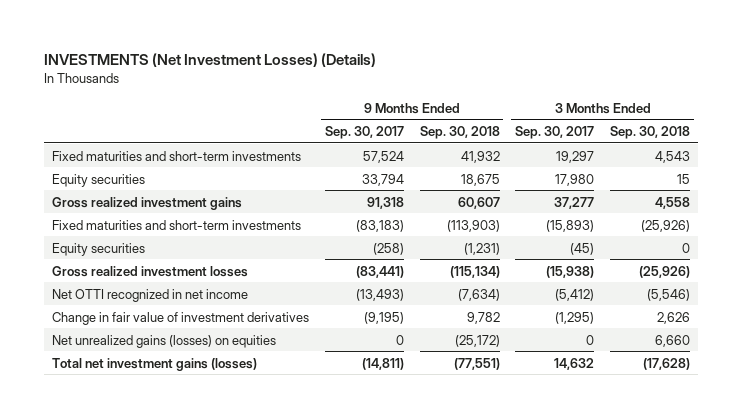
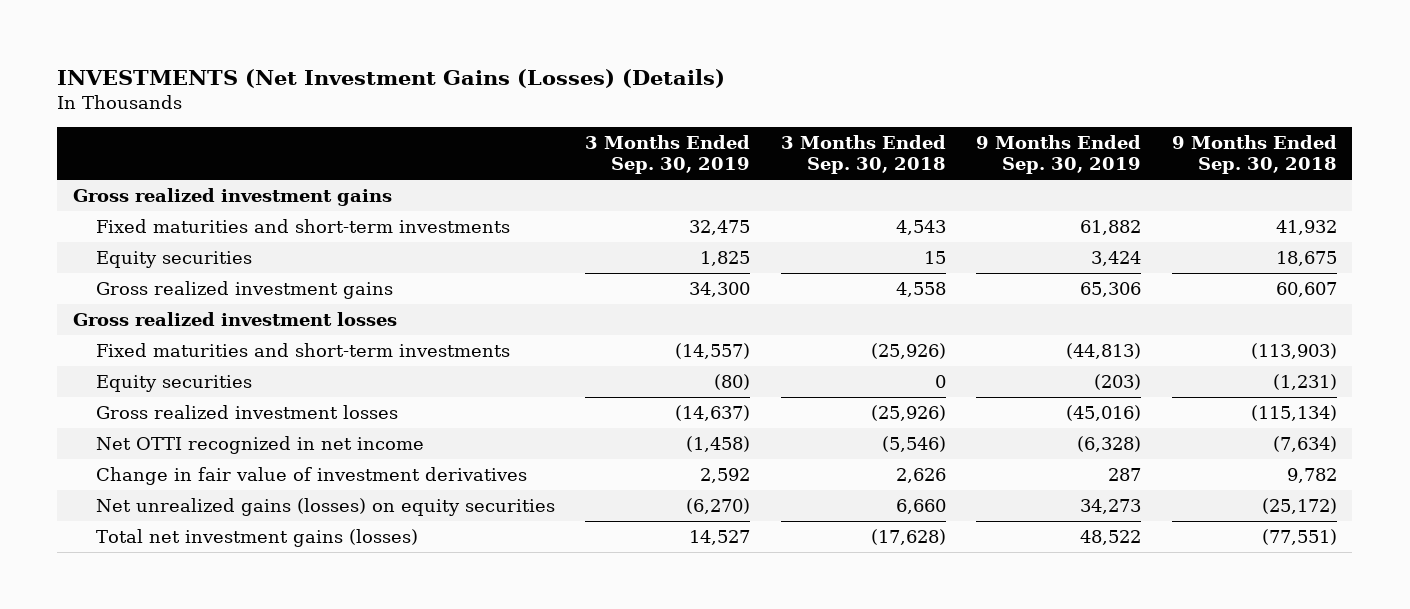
- INVESTMENTS (Net Investment Losses) (Details)
+ INVESTMENTS (Net Investment Gains (Losses) (Details)
- | 9 Months Ended Sep. 30, 2017 | 9 Months Ended Sep. 30, 2018 | 3 Months Ended Sep. 30, 2017 | 3 Months Ended Sep. 30, 2018
+ | 3 Months Ended Sep. 30, 2019 | 3 Months Ended Sep. 30, 2018 | 9 Months Ended Sep. 30, 2019 | 9 Months Ended Sep. 30, 2018
+ Gross realized investment gains
+ Gross realized investment losses
- Net unrealized gains (losses) on equities | 0 | (25,172) | 0 | 6,660
+ Net unrealized gains (losses) on equity securities | (6,270) | 6,660 | 34,273 | (25,172)

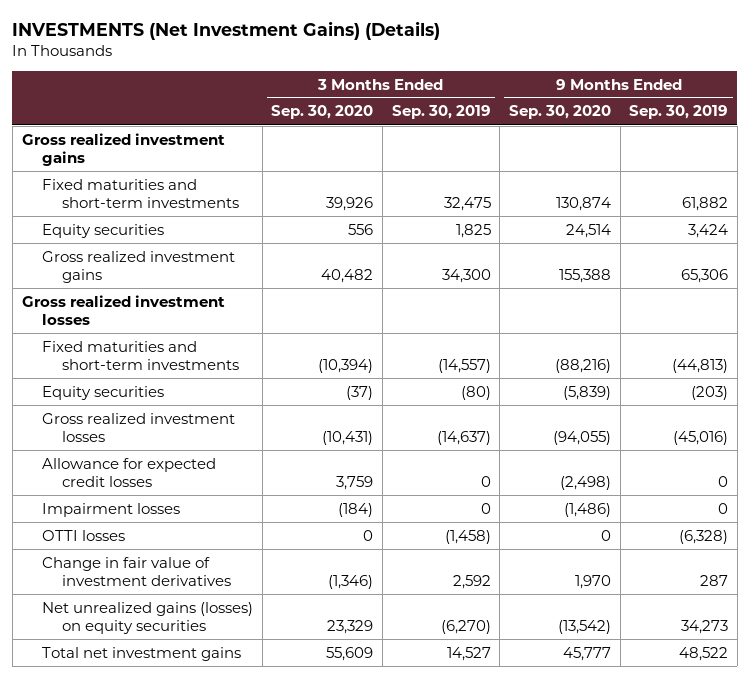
- INVESTMENTS (Net Investment Gains (Losses) (Details)
+ INVESTMENTS (Net Investment Gains) (Details)
- | 3 Months Ended Sep. 30, 2019 | 3 Months Ended Sep. 30, 2018 | 9 Months Ended Sep. 30, 2019 | 9 Months Ended Sep. 30, 2018
+ | 3 Months Ended Sep. 30, 2020 | 3 Months Ended Sep. 30, 2019 | 9 Months Ended Sep. 30, 2020 | 9 Months Ended Sep. 30, 2019
- Net OTTI recognized in net income | (1,458) | (5,546) | (6,328) | (7,634)
+ Allowance for expected credit losses | 3,759 | 0 | (2,498) | 0
+ Impairment losses | (184) | 0 | (1,486) | 0
+ OTTI losses | 0 | (1,458) | 0 | (6,328)
- Total net investment gains (losses) | 14,527 | (17,628) | 48,522 | (77,551)
+ Total net investment gains | 55,609 | 14,527 | 45,777 | 48,522

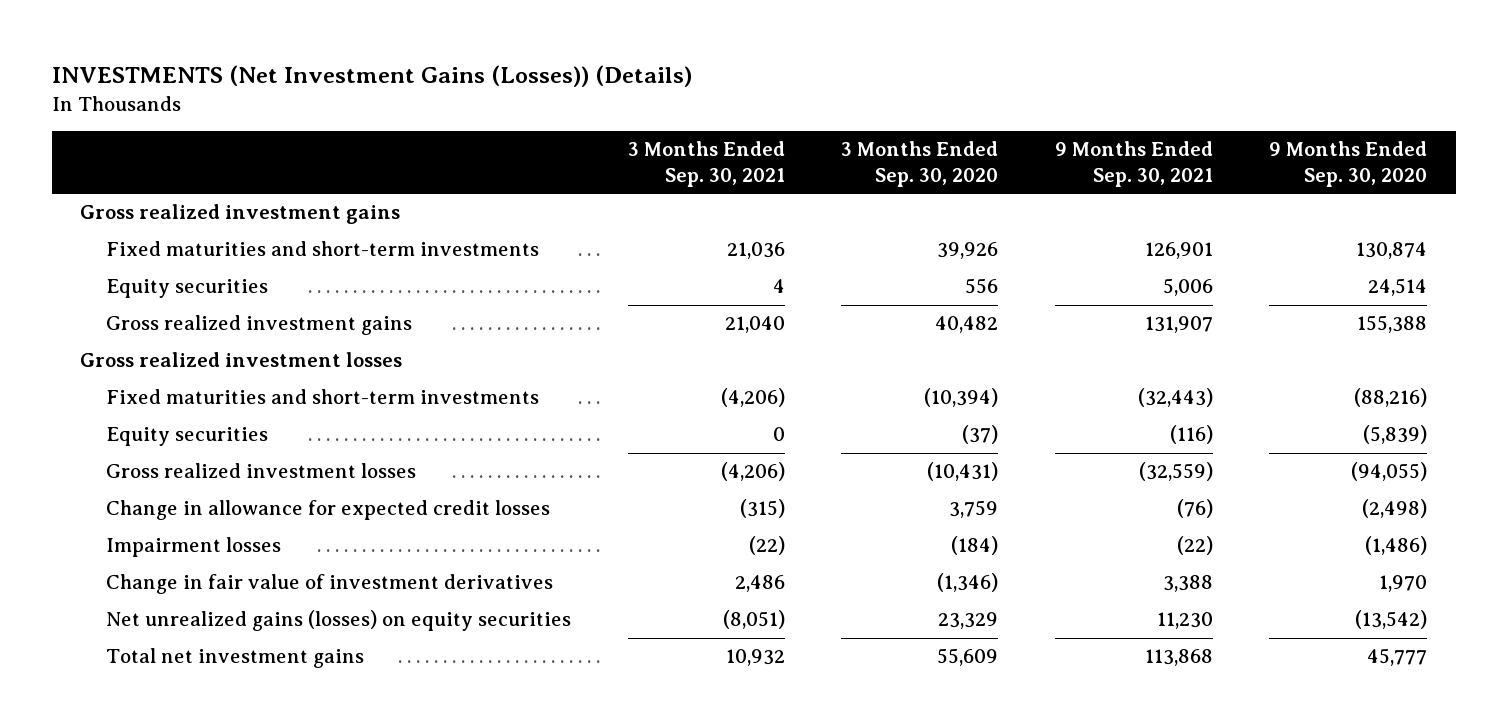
- INVESTMENTS (Net Investment Gains) (Details)
+ INVESTMENTS (Net Investment Gains (Losses)) (Details)
- | 3 Months Ended Sep. 30, 2020 | 3 Months Ended Sep. 30, 2019 | 9 Months Ended Sep. 30, 2020 | 9 Months Ended Sep. 30, 2019
+ | 3 Months Ended Sep. 30, 2021 | 3 Months Ended Sep. 30, 2020 | 9 Months Ended Sep. 30, 2021 | 9 Months Ended Sep. 30, 2020
- Allowance for expected credit losses | 3,759 | 0 | (2,498) | 0
+ Change in allowance for expected credit losses | (315) | 3,759 | (76) | (2,498)
- OTTI losses | 0 | (1,458) | 0 | (6,328)

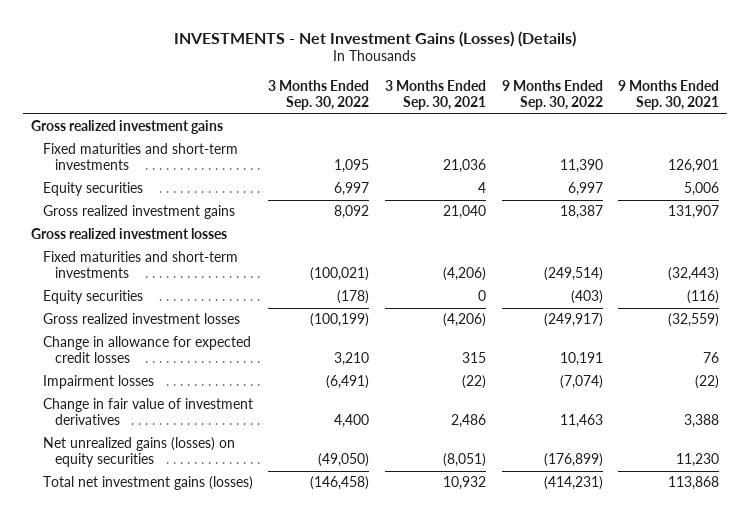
- INVESTMENTS (Net Investment Gains (Losses)) (Details)
+ INVESTMENTS - Net Investment Gains (Losses) (Details)
- | 3 Months Ended Sep. 30, 2021 | 3 Months Ended Sep. 30, 2020 | 9 Months Ended Sep. 30, 2021 | 9 Months Ended Sep. 30, 2020
+ | 3 Months Ended Sep. 30, 2022 | 3 Months Ended Sep. 30, 2021 | 9 Months Ended Sep. 30, 2022 | 9 Months Ended Sep. 30, 2021
- Change in allowance for expected credit losses | (315) | 3,759 | (76) | (2,498)
+ Change in allowance for expected credit losses | 3,210 | 315 | 10,191 | 76
- Total net investment gains | 10,932 | 55,609 | 113,868 | 45,777
+ Total net investment gains (losses) | (146,458) | 10,932 | (414,231) | 113,868

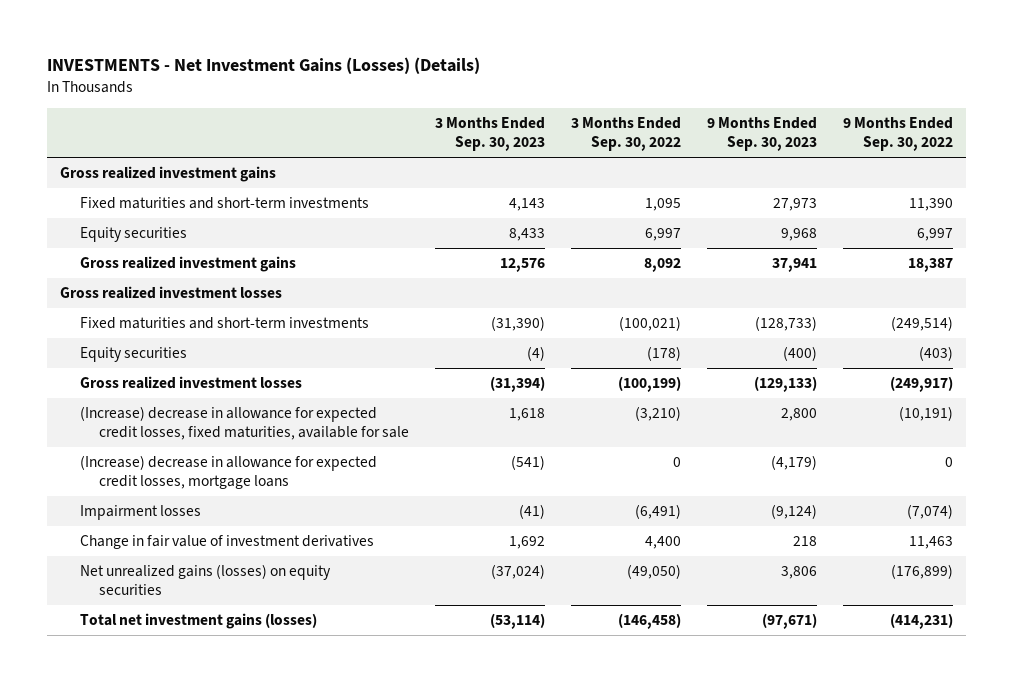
- | 3 Months Ended Sep. 30, 2022 | 3 Months Ended Sep. 30, 2021 | 9 Months Ended Sep. 30, 2022 | 9 Months Ended Sep. 30, 2021
+ | 3 Months Ended Sep. 30, 2023 | 3 Months Ended Sep. 30, 2022 | 9 Months Ended Sep. 30, 2023 | 9 Months Ended Sep. 30, 2022
- Change in allowance for expected credit losses | 3,210 | 315 | 10,191 | 76
+ (Increase) decrease in allowance for expected credit losses, fixed maturities, available for sale | 1,618 | (3,210) | 2,800 | (10,191)
+ (Increase) decrease in allowance for expected credit losses, mortgage loans | (541) | 0 | (4,179) | 0

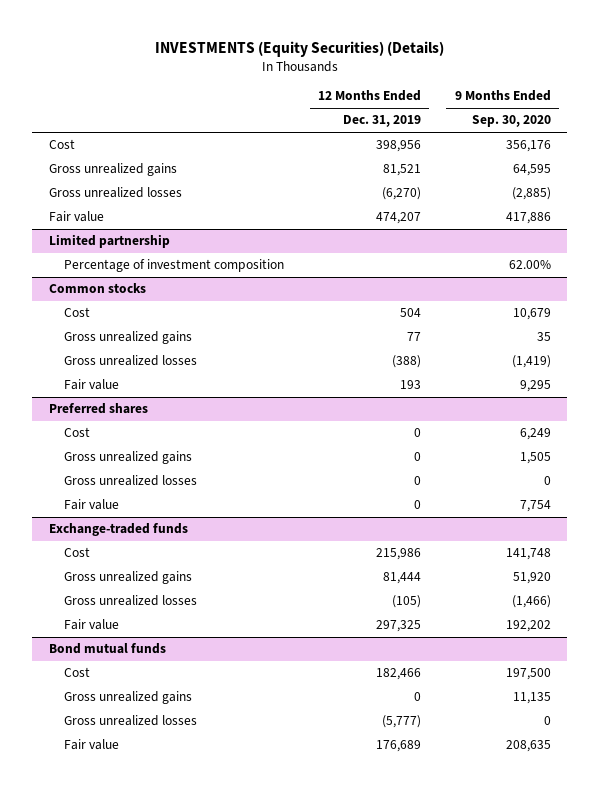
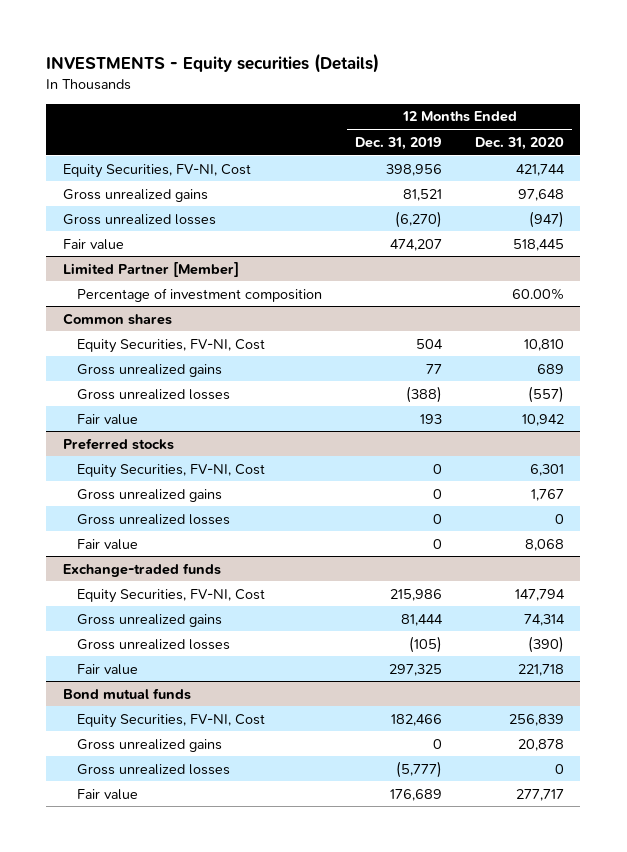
- INVESTMENTS (Equity Securities) (Details)
+ INVESTMENTS - Equity securities (Details)
- | 12 Months Ended Dec. 31, 2019 | 9 Months Ended Sep. 30, 2020
+ | 12 Months Ended Dec. 31, 2019 | 12 Months Ended Dec. 31, 2020
- Cost | 398,956 | 356,176
+ Equity Securities, FV-NI, Cost | 398,956 | 421,744
- Limited partnership
+ Limited Partner [Member]
- Common stocks
- Cost | 504 | 10,679
+ Common shares
+ Equity Securities, FV-NI, Cost | 504 | 10,810
- Preferred shares
- Cost | 0 | 6,249
+ Preferred stocks
+ Equity Securities, FV-NI, Cost | 0 | 6,301
@ Exchange-traded funds
- Cost | 215,986 | 141,748
+ Equity Securities, FV-NI, Cost | 215,986 | 147,794
@ Bond mutual funds
- Cost | 182,466 | 197,500
+ Equity Securities, FV-NI, Cost | 182,466 | 256,839

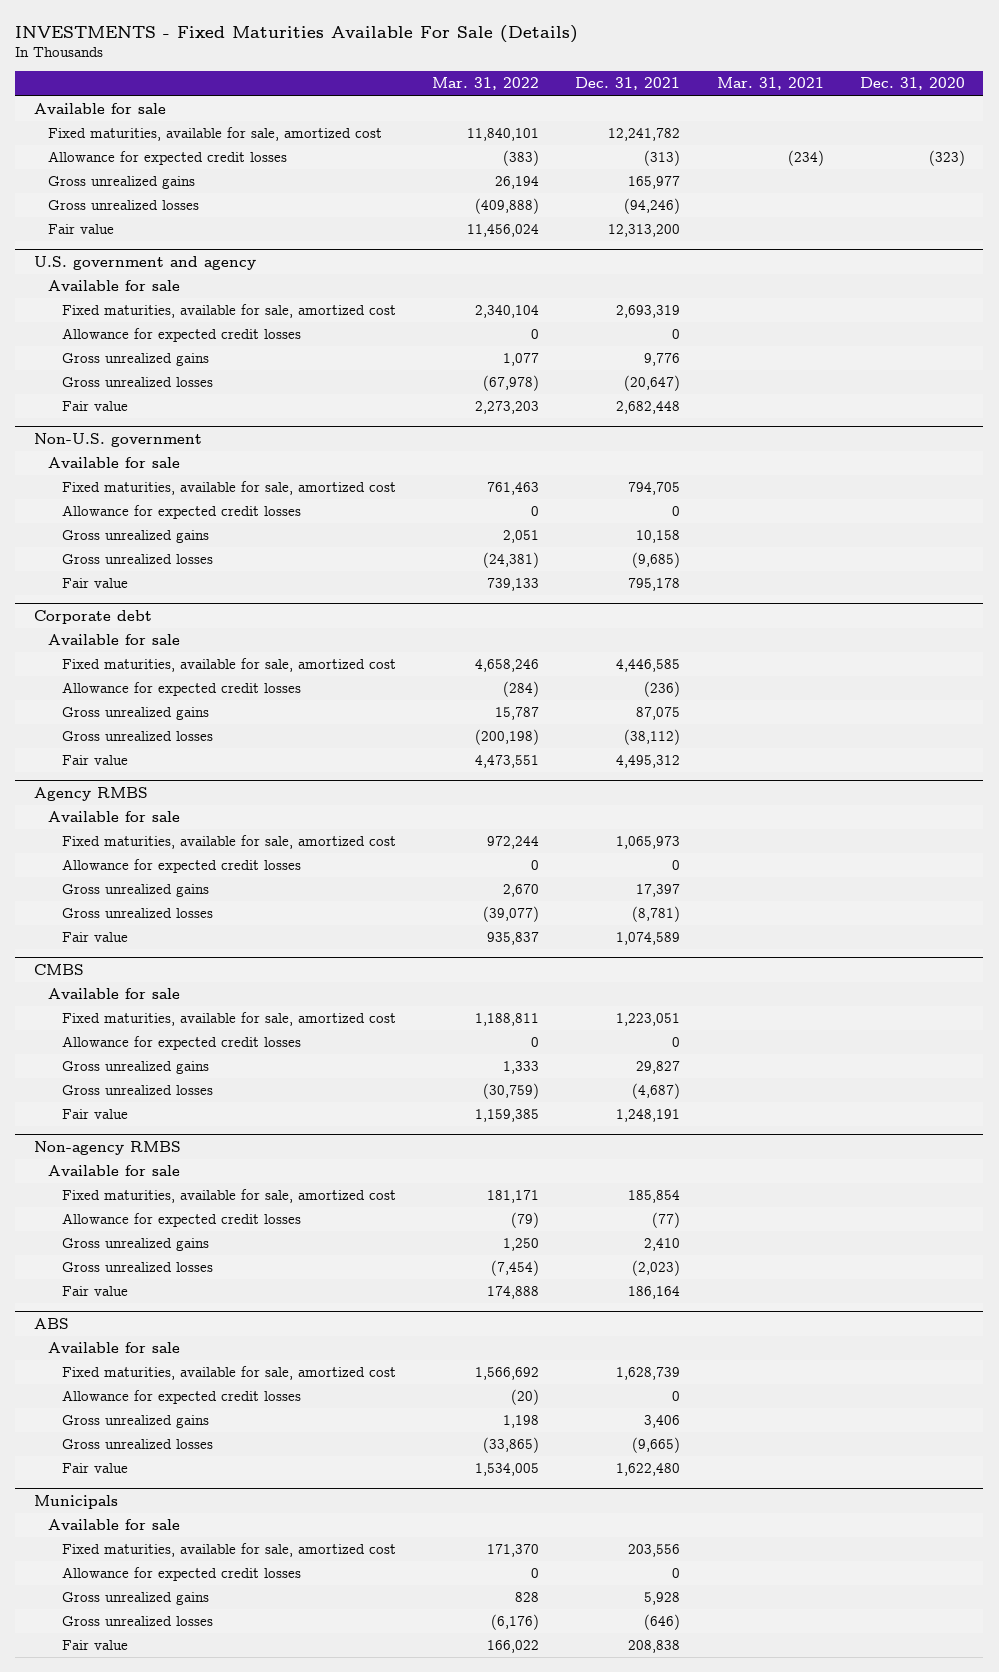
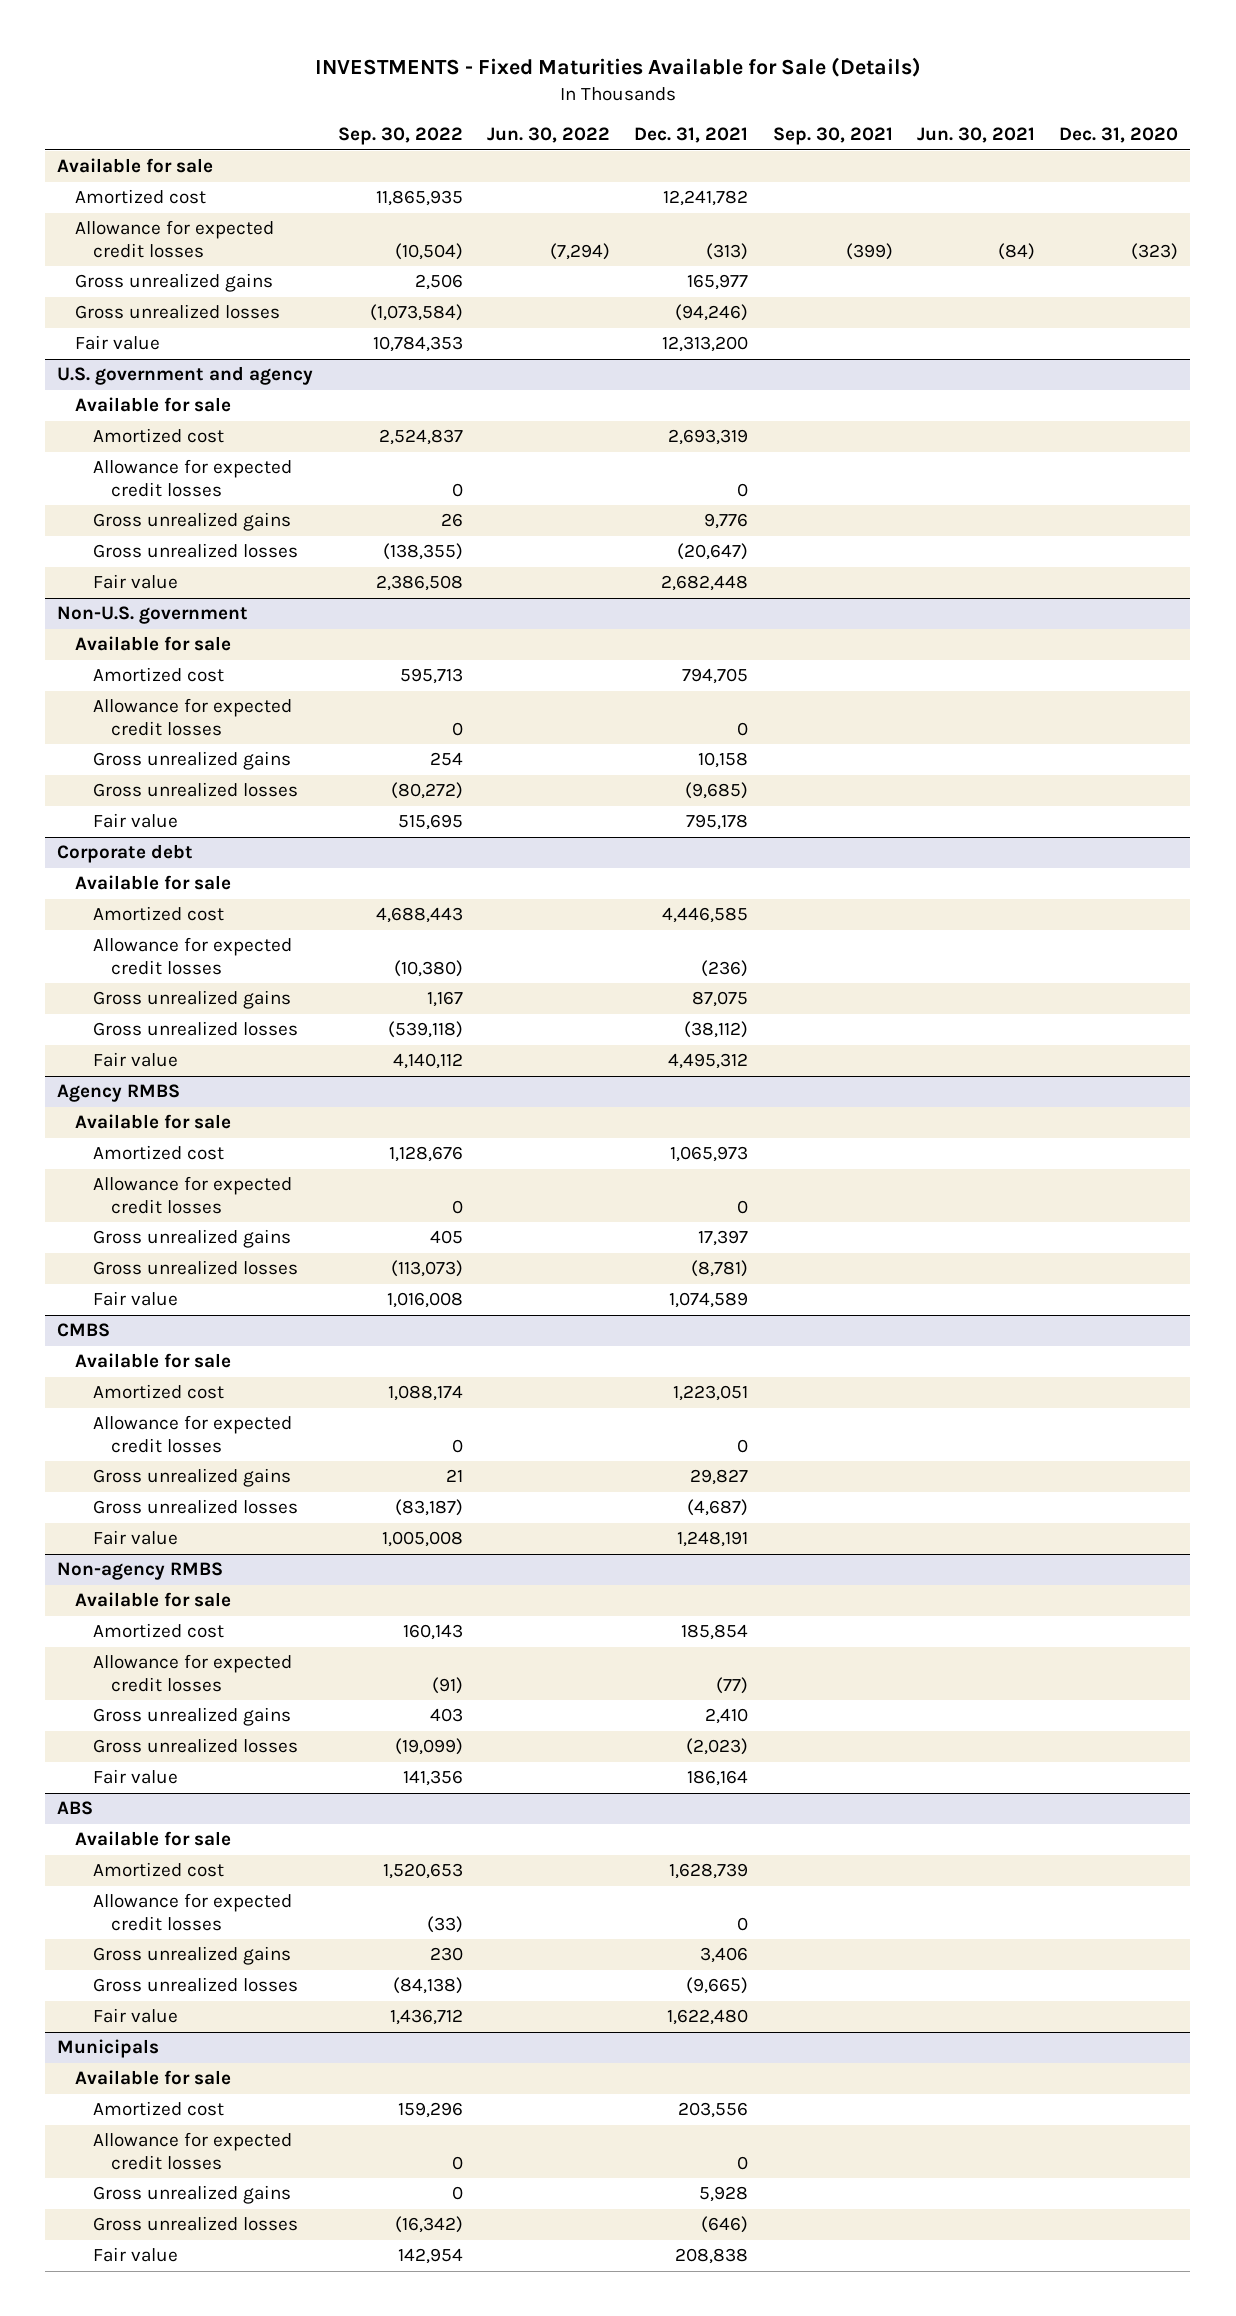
- INVESTMENTS - Fixed Maturities Available For Sale (Details)
+ INVESTMENTS - Fixed Maturities Available for Sale (Details)
- | Mar. 31, 2022 | Dec. 31, 2021 | Mar. 31, 2021 | Dec. 31, 2020
+ | Sep. 30, 2022 | Jun. 30, 2022 | Dec. 31, 2021 | Sep. 30, 2021 | Jun. 30, 2021 | Dec. 31, 2020
- Fixed maturities, available for sale, amortized cost | 11,840,101 | 12,241,782 | |
+ Amortized cost | 11,865,935 | | 12,241,782 | | |
@ U.S. government and agency
- Fixed maturities, available for sale, amortized cost | 2,340,104 | 2,693,319 | |
+ Amortized cost | 2,524,837 | | 2,693,319 | | |
@ Non-U.S. government
- Fixed maturities, available for sale, amortized cost | 761,463 | 794,705 | |
+ Amortized cost | 595,713 | | 794,705 | | |
@ Corporate debt
- Fixed maturities, available for sale, amortized cost | 4,658,246 | 4,446,585 | |
+ Amortized cost | 4,688,443 | | 4,446,585 | | |
@ Agency RMBS
- Fixed maturities, available for sale, amortized cost | 972,244 | 1,065,973 | |
+ Amortized cost | 1,128,676 | | 1,065,973 | | |
@ CMBS
- Fixed maturities, available for sale, amortized cost | 1,188,811 | 1,223,051 | |
+ Amortized cost | 1,088,174 | | 1,223,051 | | |
@ Non-agency RMBS
- Fixed maturities, available for sale, amortized cost | 181,171 | 185,854 | |
+ Amortized cost | 160,143 | | 185,854 | | |
@ ABS
- Fixed maturities, available for sale, amortized cost | 1,566,692 | 1,628,739 | |
+ Amortized cost | 1,520,653 | | 1,628,739 | | |
@ Municipals
- Fixed maturities, available for sale, amortized cost | 171,370 | 203,556 | |
+ Amortized cost | 159,296 | | 203,556 | | |

